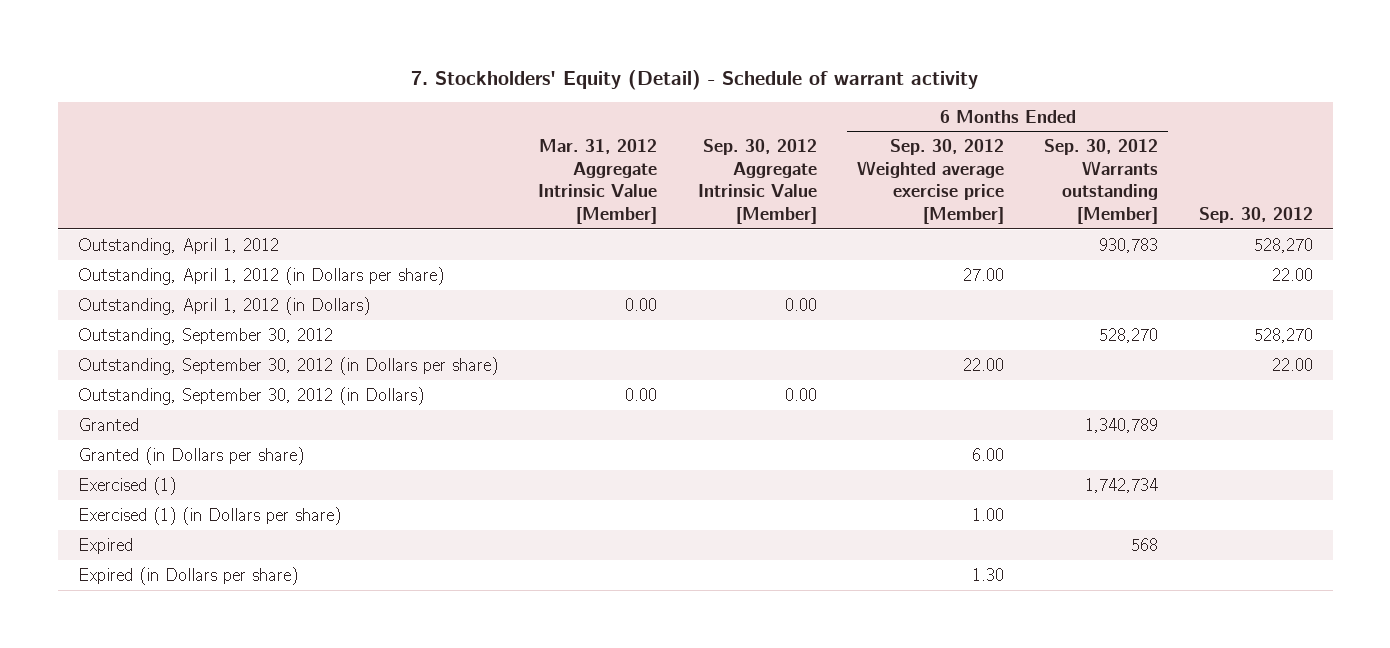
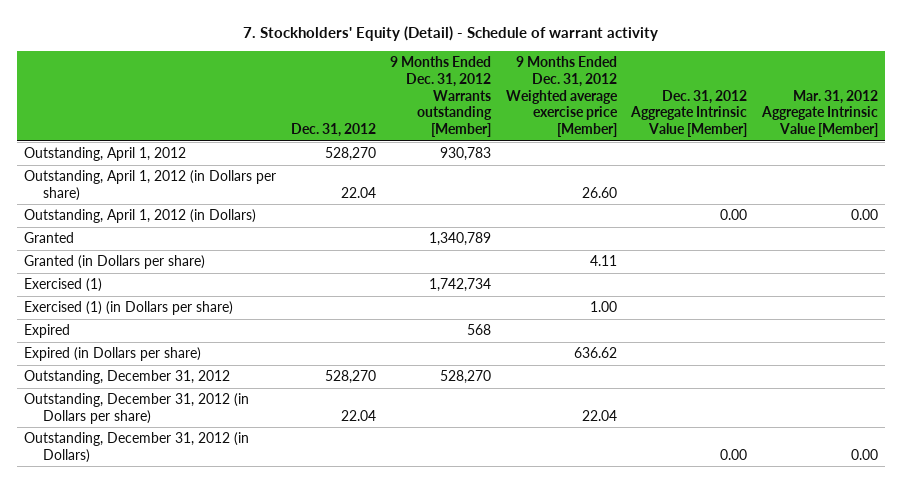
- | Mar. 31, 2012 Aggregate Intrinsic Value [Member] | Sep. 30, 2012 Aggregate Intrinsic Value [Member] | 6 Months Ended Sep. 30, 2012 Weighted average exercise price [Member] | 6 Months Ended Sep. 30, 2012 Warrants outstanding [Member] | Sep. 30, 2012
+ | Dec. 31, 2012 | 9 Months Ended Dec. 31, 2012 Warrants outstanding [Member] | 9 Months Ended Dec. 31, 2012 Weighted average exercise price [Member] | Dec. 31, 2012 Aggregate Intrinsic Value [Member] | Mar. 31, 2012 Aggregate Intrinsic Value [Member]
- Outstanding, September 30, 2012 | | | | 528,270 | 528,270
- Outstanding, September 30, 2012 (in Dollars per share) | | | 22.00 | | 22.00
- Outstanding, September 30, 2012 (in Dollars) | 0.00 | 0.00 | | |
+ Outstanding, December 31, 2012 | 528,270 | 528,270 | | |
+ Outstanding, December 31, 2012 (in Dollars per share) | 22.04 | | 22.04 | |
+ Outstanding, December 31, 2012 (in Dollars) | | | | 0.00 | 0.00

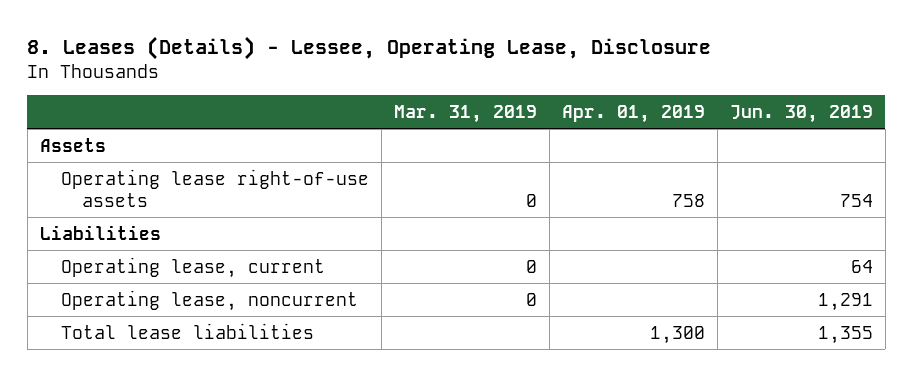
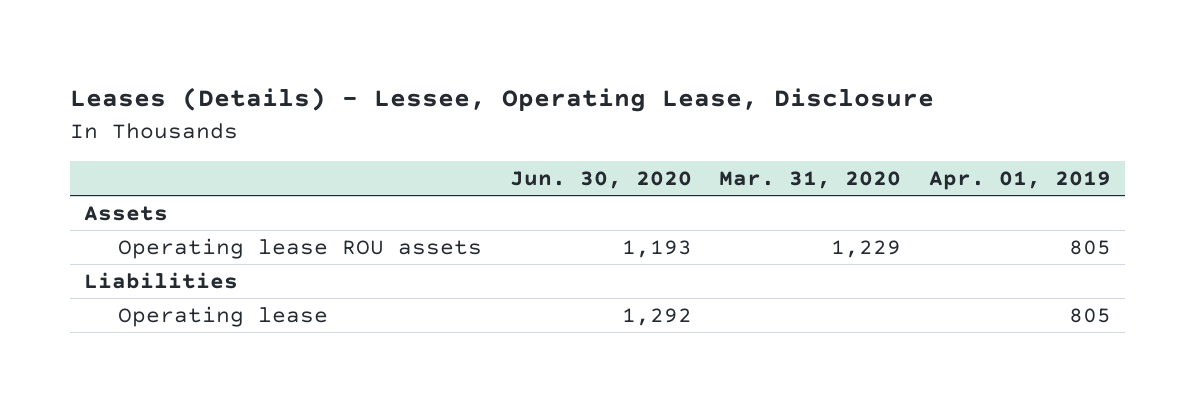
- 8. Leases (Details) - Lessee, Operating Lease, Disclosure
+ Leases (Details) - Lessee, Operating Lease, Disclosure
- | Mar. 31, 2019 | Apr. 01, 2019 | Jun. 30, 2019
+ | Jun. 30, 2020 | Mar. 31, 2020 | Apr. 01, 2019
- Operating lease right-of-use assets | 0 | 758 | 754
+ Operating lease ROU assets | 1,193 | 1,229 | 805
- Operating lease, current | 0 | | 64
- Operating lease, noncurrent | 0 | | 1,291
- Total lease liabilities | | 1,300 | 1,355
+ Operating lease | 1,292 | | 805

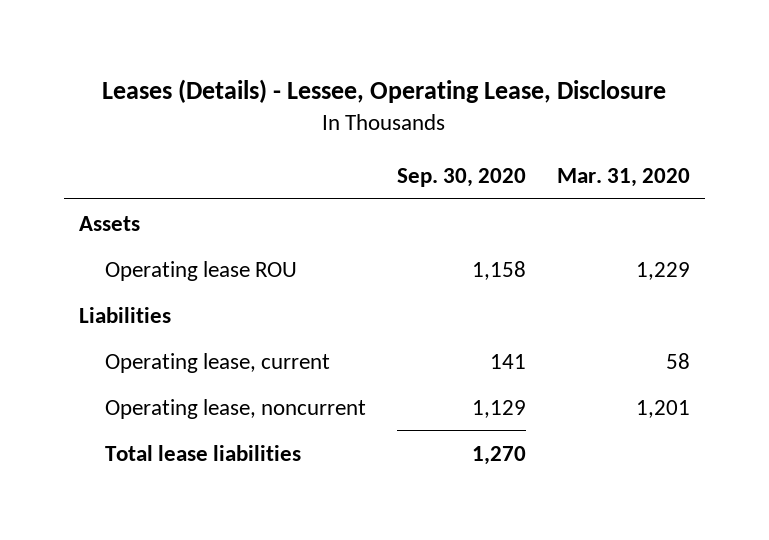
- | Jun. 30, 2020 | Mar. 31, 2020 | Apr. 01, 2019
+ | Sep. 30, 2020 | Mar. 31, 2020
- Operating lease ROU assets | 1,193 | 1,229 | 805
+ Operating lease ROU | 1,158 | 1,229
- Operating lease | 1,292 | | 805
+ Operating lease, current | 141 | 58
+ Operating lease, noncurrent | 1,129 | 1,201
+ Total lease liabilities | 1,270 |

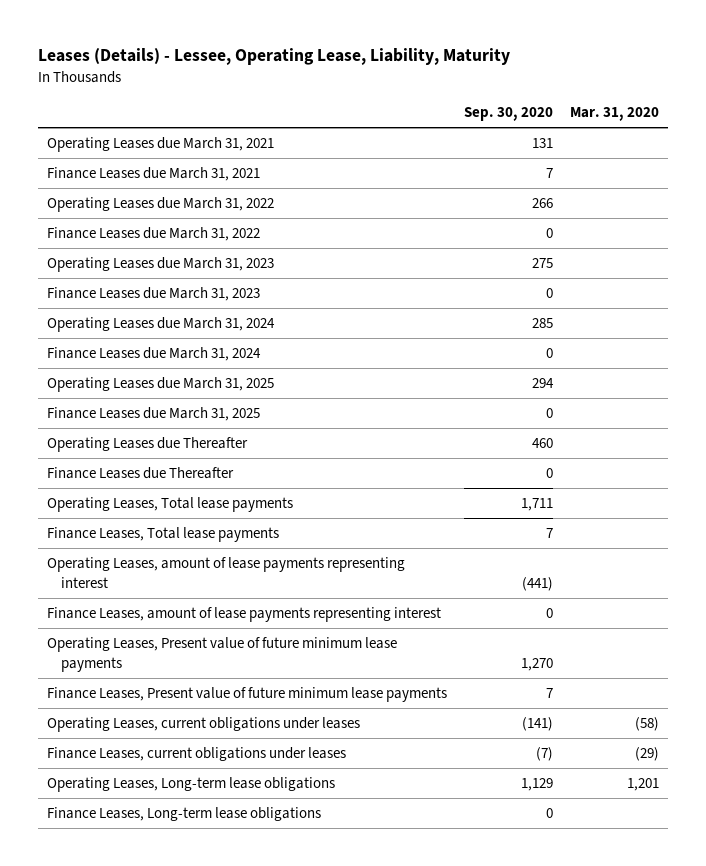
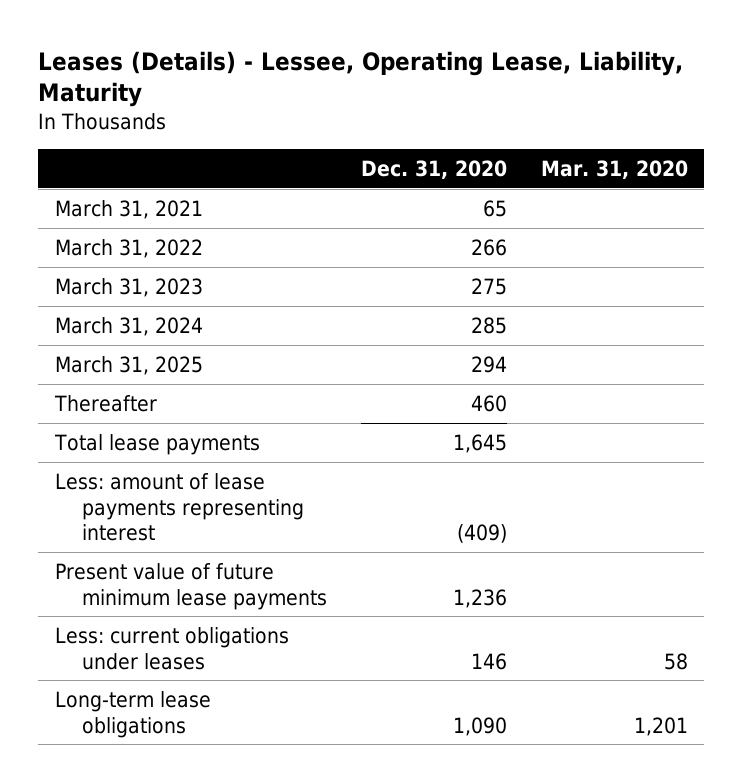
- | Sep. 30, 2020 | Mar. 31, 2020
+ | Dec. 31, 2020 | Mar. 31, 2020
- Operating Leases due March 31, 2021 | 131 |
- Finance Leases due March 31, 2021 | 7 |
- Operating Leases due March 31, 2022 | 266 |
- Finance Leases due March 31, 2022 | 0 |
- Operating Leases due March 31, 2023 | 275 |
- Finance Leases due March 31, 2023 | 0 |
- Operating Leases due March 31, 2024 | 285 |
- Finance Leases due March 31, 2024 | 0 |
- Operating Leases due March 31, 2025 | 294 |
- Finance Leases due March 31, 2025 | 0 |
- Operating Leases due Thereafter | 460 |
- Finance Leases due Thereafter | 0 |
- Operating Leases, Total lease payments | 1,711 |
- Finance Leases, Total lease payments | 7 |
- Operating Leases, amount of lease payments representing interest | (441) |
- Finance Leases, amount of lease payments representing interest | 0 |
- Operating Leases, Present value of future minimum lease payments | 1,270 |
- Finance Leases, Present value of future minimum lease payments | 7 |
- Operating Leases, current obligations under leases | (141) | (58)
- Finance Leases, current obligations under leases | (7) | (29)
- Operating Leases, Long-term lease obligations | 1,129 | 1,201
- Finance Leases, Long-term lease obligations | 0 |
+ March 31, 2021 | 65 |
+ March 31, 2022 | 266 |
+ March 31, 2023 | 275 |
+ March 31, 2024 | 285 |
+ March 31, 2025 | 294 |
+ Thereafter | 460 |
+ Total lease payments | 1,645 |
+ Less: amount of lease payments representing interest | (409) |
+ Present value of future minimum lease payments | 1,236 |
+ Less: current obligations under leases | 146 | 58
+ Long-term lease obligations | 1,090 | 1,201

